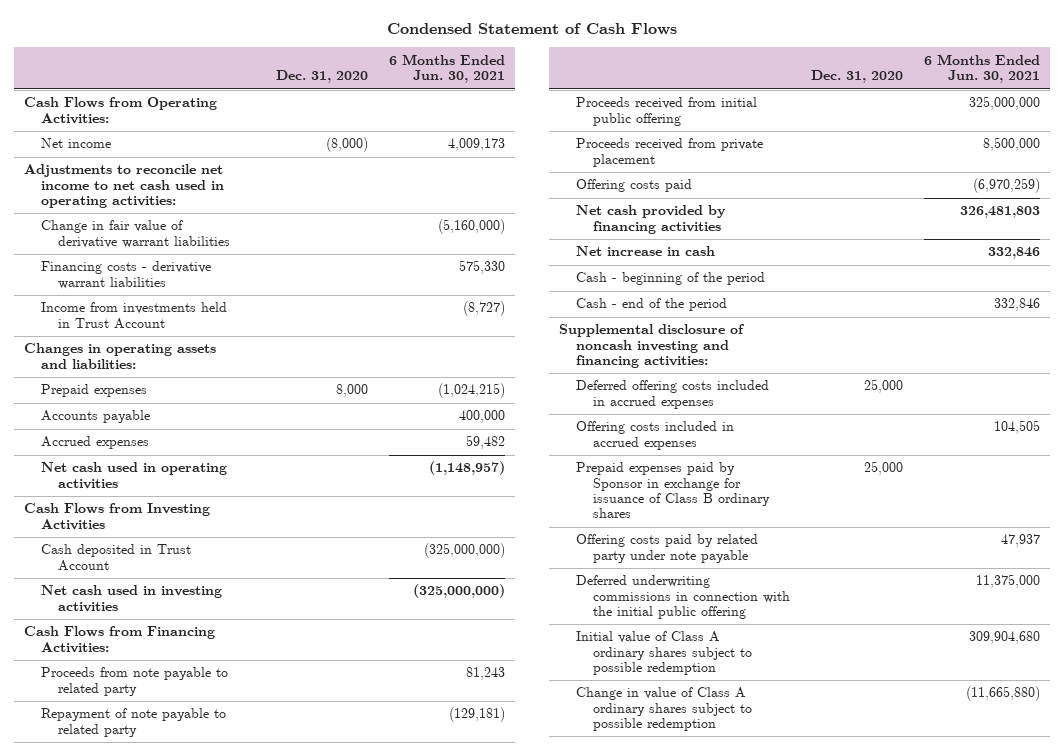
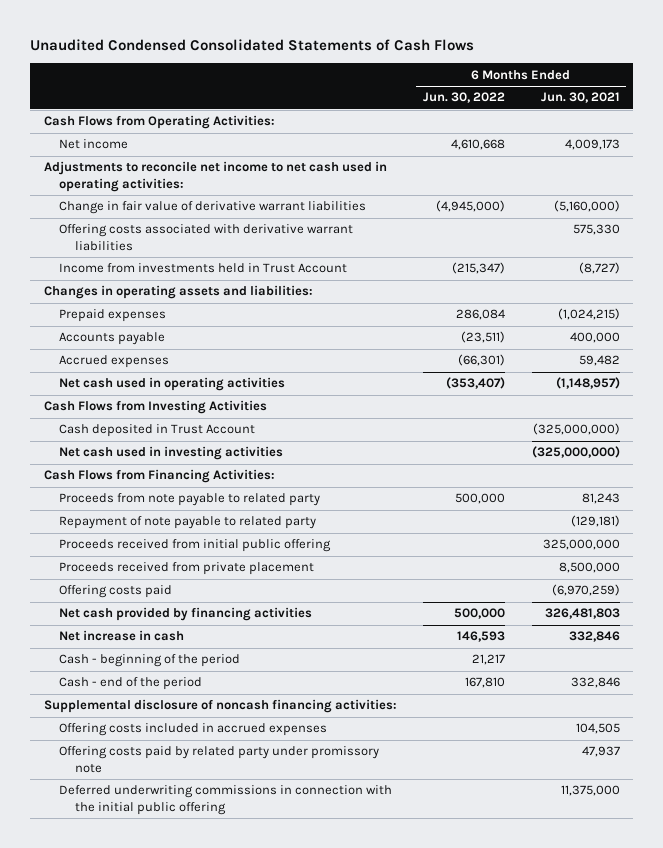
- Condensed Statement of Cash Flows
+ Unaudited Condensed Consolidated Statements of Cash Flows
- | Dec. 31, 2020 | 6 Months Ended Jun. 30, 2021
+ | 6 Months Ended Jun. 30, 2022 | 6 Months Ended Jun. 30, 2021
- Financing costs - derivative warrant liabilities | | 575,330
+ Offering costs associated with derivative warrant liabilities | | 575,330
- Supplemental disclosure of noncash investing and financing activities:
- Deferred offering costs included in accrued expenses | 25,000 |
+ Supplemental disclosure of noncash financing activities:
- Prepaid expenses paid by Sponsor in exchange for issuance of Class B ordinary shares | 25,000 |
- Offering costs paid by related party under note payable | | 47,937
+ Offering costs paid by related party under promissory note | | 47,937
- Initial value of Class A ordinary shares subject to possible redemption | | 309,904,680
- Change in value of Class A ordinary shares subject to possible redemption | | (11,665,880)

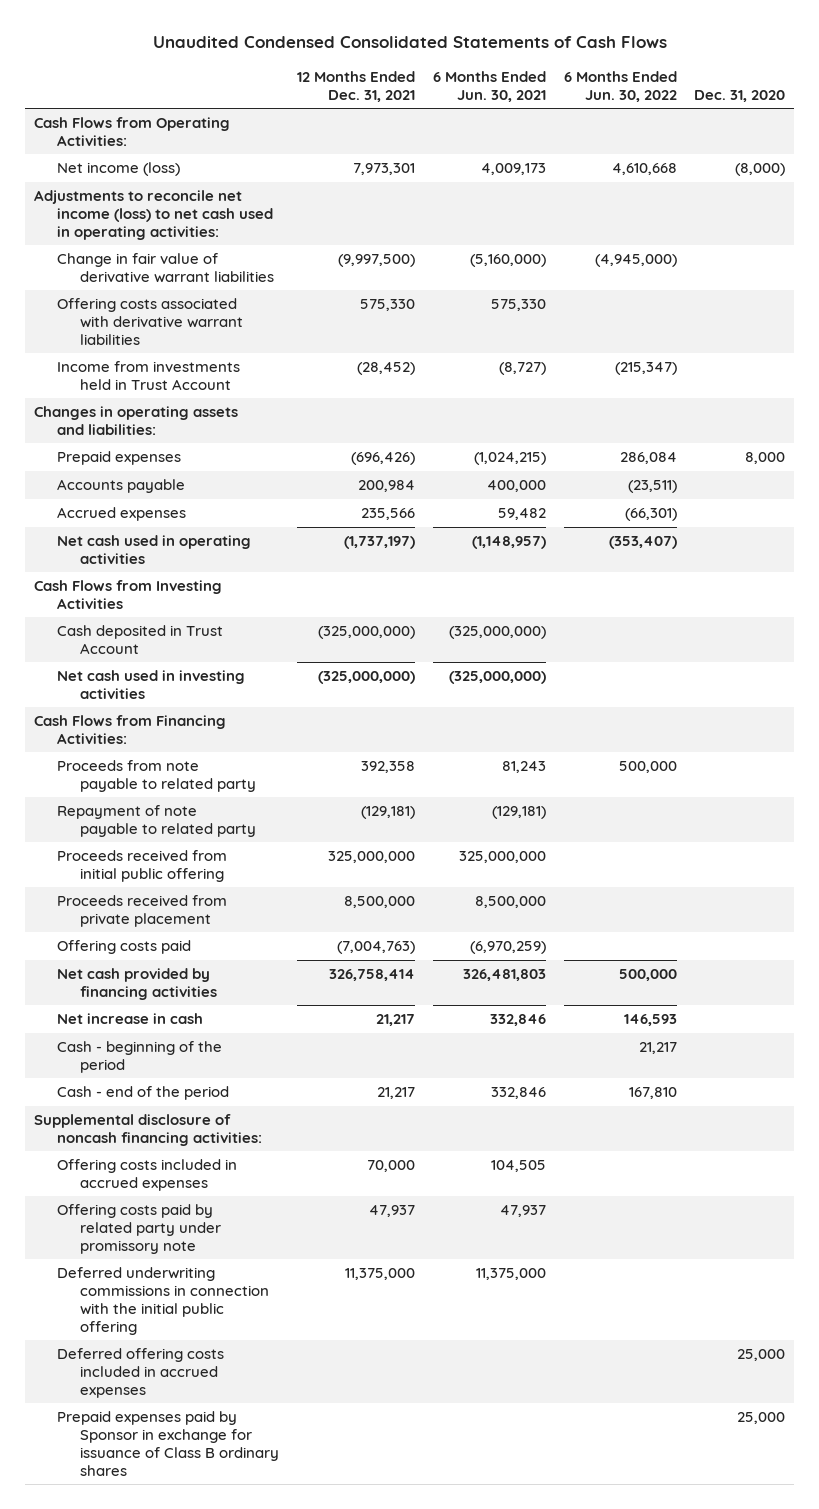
- | 6 Months Ended Jun. 30, 2022 | 6 Months Ended Jun. 30, 2021
+ | 12 Months Ended Dec. 31, 2021 | 6 Months Ended Jun. 30, 2021 | 6 Months Ended Jun. 30, 2022 | Dec. 31, 2020
- Net income | 4,610,668 | 4,009,173
- Adjustments to reconcile net income to net cash used in operating activities:
+ Net income (loss) | 7,973,301 | 4,009,173 | 4,610,668 | (8,000)
+ Adjustments to reconcile net income (loss) to net cash used in operating activities:
+ Deferred offering costs included in accrued expenses | | | | 25,000
+ Prepaid expenses paid by Sponsor in exchange for issuance of Class B ordinary shares | | | | 25,000

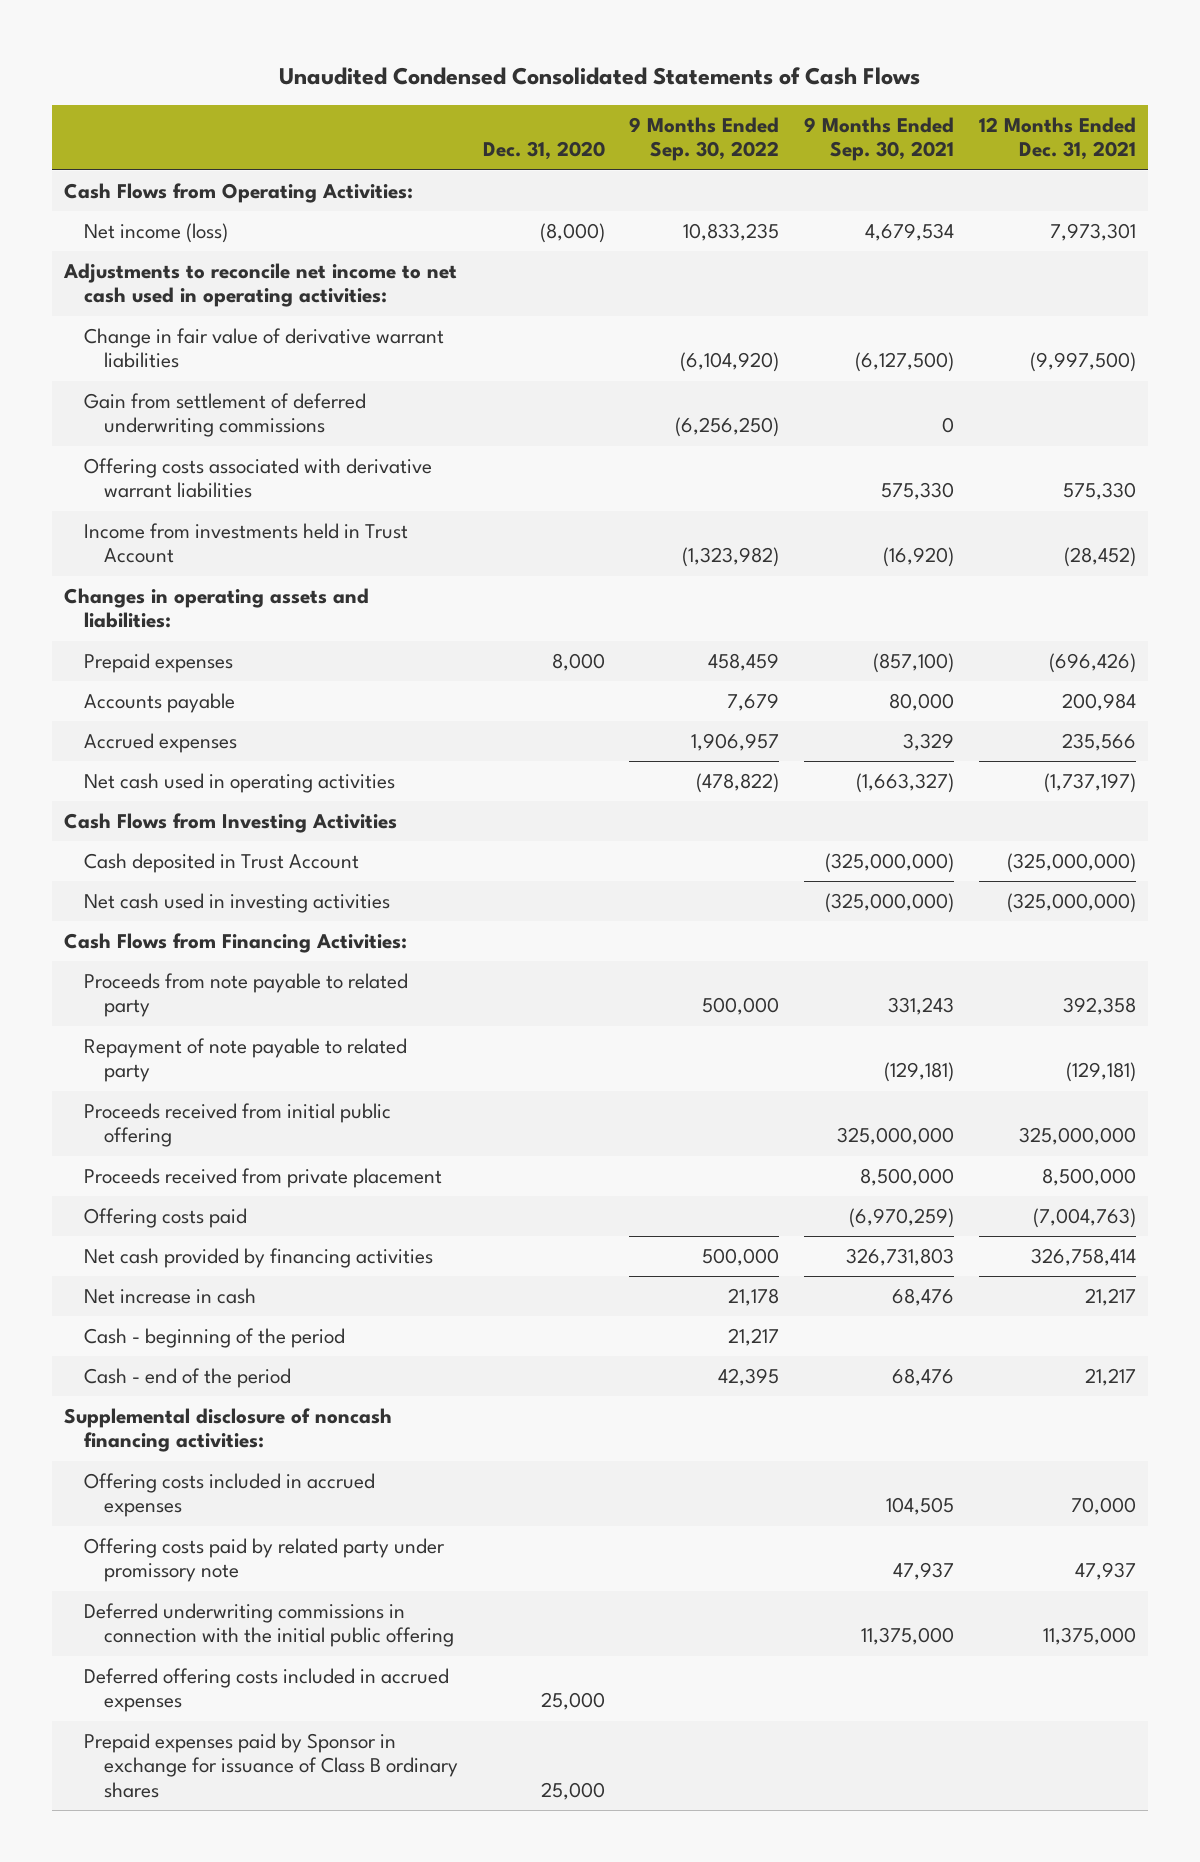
- | 12 Months Ended Dec. 31, 2021 | 6 Months Ended Jun. 30, 2021 | 6 Months Ended Jun. 30, 2022 | Dec. 31, 2020
+ | Dec. 31, 2020 | 9 Months Ended Sep. 30, 2022 | 9 Months Ended Sep. 30, 2021 | 12 Months Ended Dec. 31, 2021
- Adjustments to reconcile net income (loss) to net cash used in operating activities:
+ Adjustments to reconcile net income to net cash used in operating activities:
+ Gain from settlement of deferred underwriting commissions | | (6,256,250) | 0 |

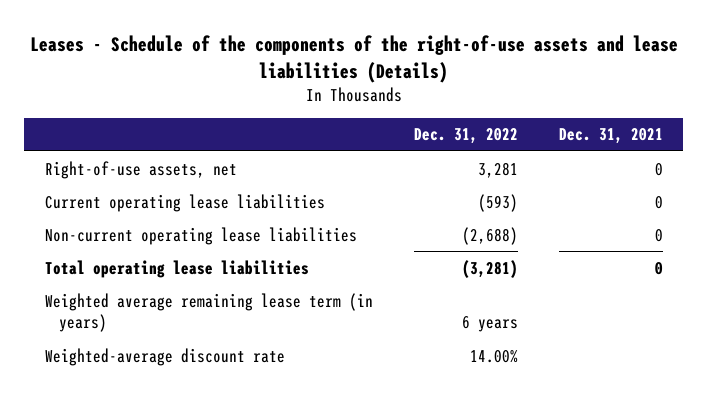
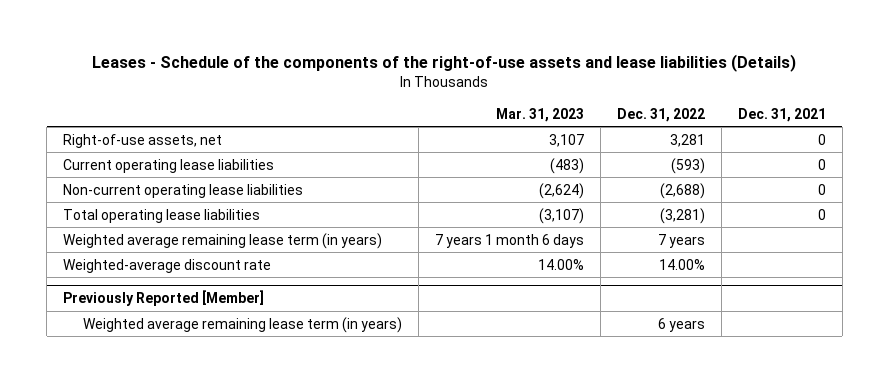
- | Dec. 31, 2022 | Dec. 31, 2021
+ | Mar. 31, 2023 | Dec. 31, 2022 | Dec. 31, 2021
- Weighted average remaining lease term (in years) | 6 years |
+ Weighted average remaining lease term (in years) | 7 years 1 month 6 days | 7 years |
+ Previously Reported [Member]
+ Weighted average remaining lease term (in years) | | 6 years |

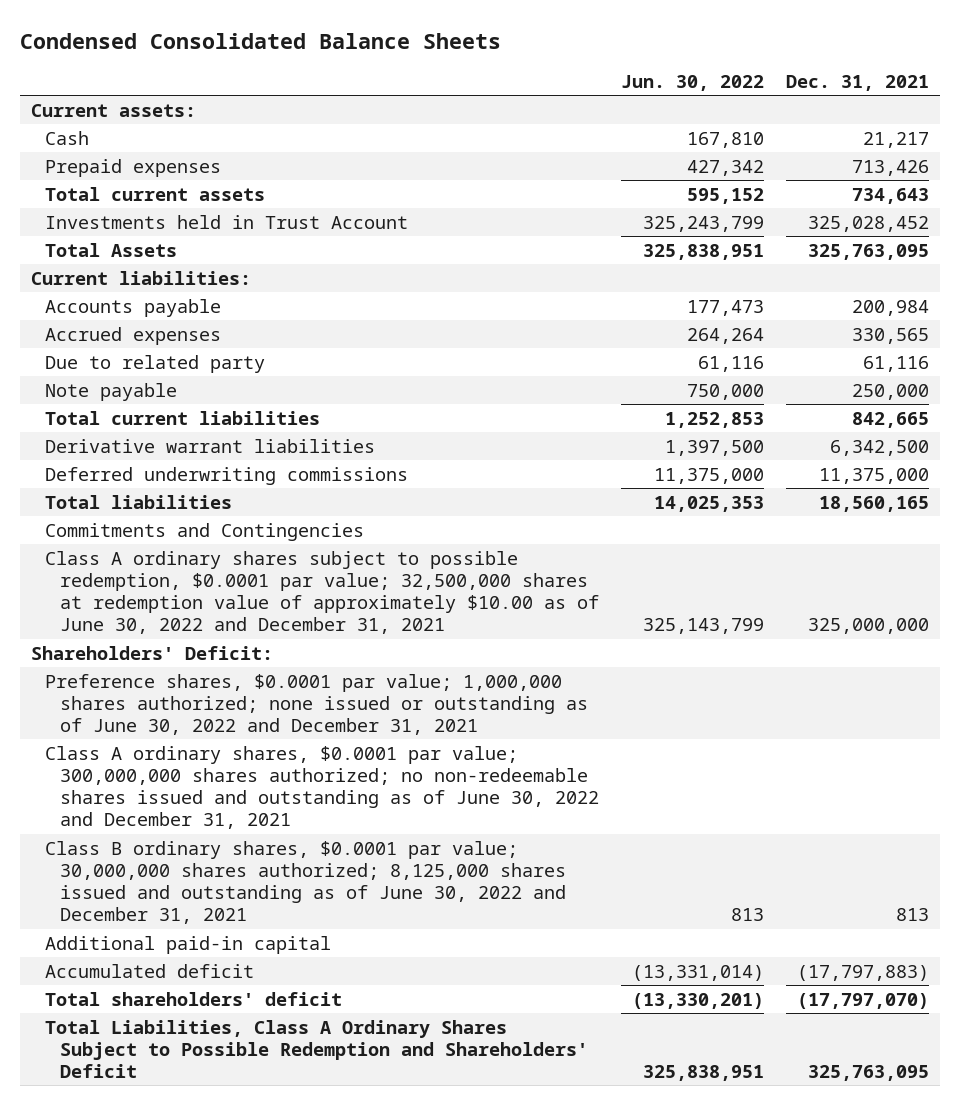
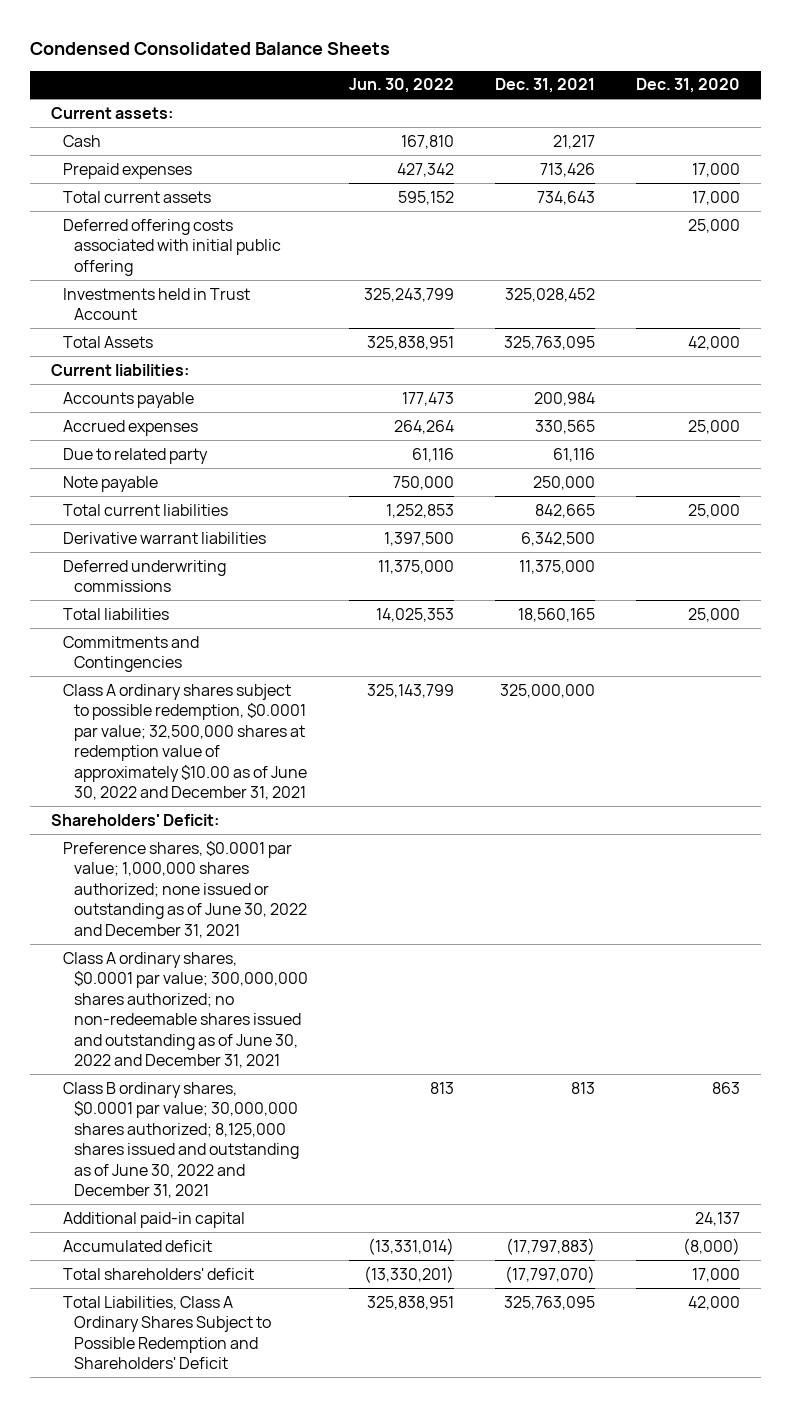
- | Jun. 30, 2022 | Dec. 31, 2021
+ | Jun. 30, 2022 | Dec. 31, 2021 | Dec. 31, 2020
+ Deferred offering costs associated with initial public offering | | | 25,000
- Preference shares, $0.0001 par value; 1,000,000 shares authorized; none issued or outstanding as of June 30, 2022 and December 31, 2021
+ Preference shares, $0.0001 par value; 1,000,000 shares authorized; none issued or outstanding as of June 30, 2022 and December 31, 2021

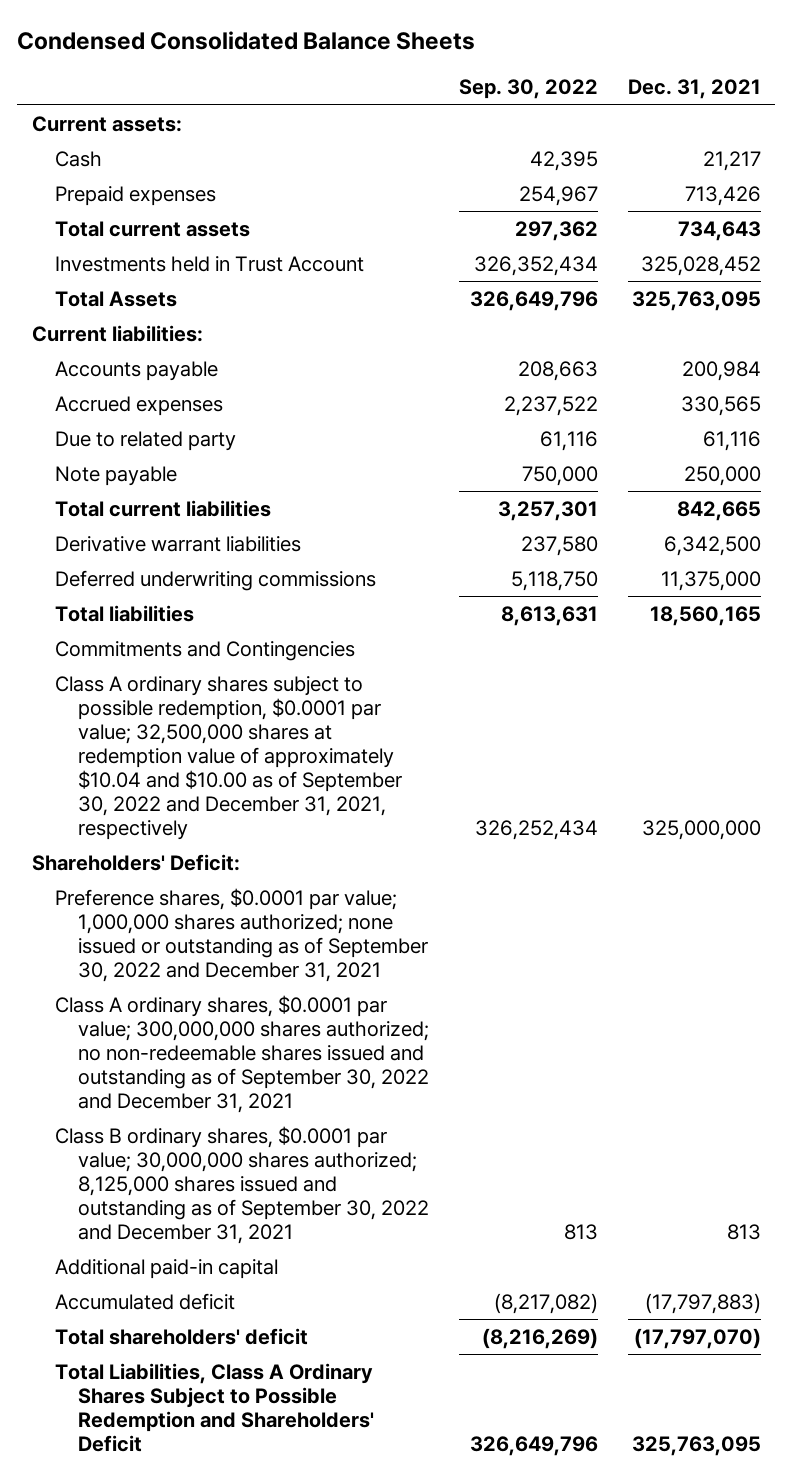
- | Jun. 30, 2022 | Dec. 31, 2021 | Dec. 31, 2020
+ | Sep. 30, 2022 | Dec. 31, 2021
- Deferred offering costs associated with initial public offering | | | 25,000
- Class A ordinary shares subject to possible redemption, $0.0001 par value; 32,500,000 shares at redemption value of approximately $10.00 as of June 30, 2022 and December 31, 2021 | 325,143,799 | 325,000,000 |
+ Class A ordinary shares subject to possible redemption, $0.0001 par value; 32,500,000 shares at redemption value of approximately $10.04 and $10.00 as of September 30, 2022 and December 31, 2021, respectively | 326,252,434 | 325,000,000
- Preference shares, $0.0001 par value; 1,000,000 shares authorized; none issued or outstanding as of June 30, 2022 and December 31, 2021
- Class A ordinary shares, $0.0001 par value; 300,000,000 shares authorized; no non-redeemable shares issued and outstanding as of June 30, 2022 and December 31, 2021
- Class B ordinary shares, $0.0001 par value; 30,000,000 shares authorized; 8,125,000 shares issued and outstanding as of June 30, 2022 and December 31, 2021 | 813 | 813 | 863
+ Preference shares, $0.0001 par value; 1,000,000 shares authorized; none issued or outstanding as of September 30, 2022 and December 31, 2021
+ Class A ordinary shares, $0.0001 par value; 300,000,000 shares authorized; no non-redeemable shares issued and outstanding as of September 30, 2022 and December 31, 2021
+ Class B ordinary shares, $0.0001 par value; 30,000,000 shares authorized; 8,125,000 shares issued and outstanding as of September 30, 2022 and December 31, 2021 | 813 | 813

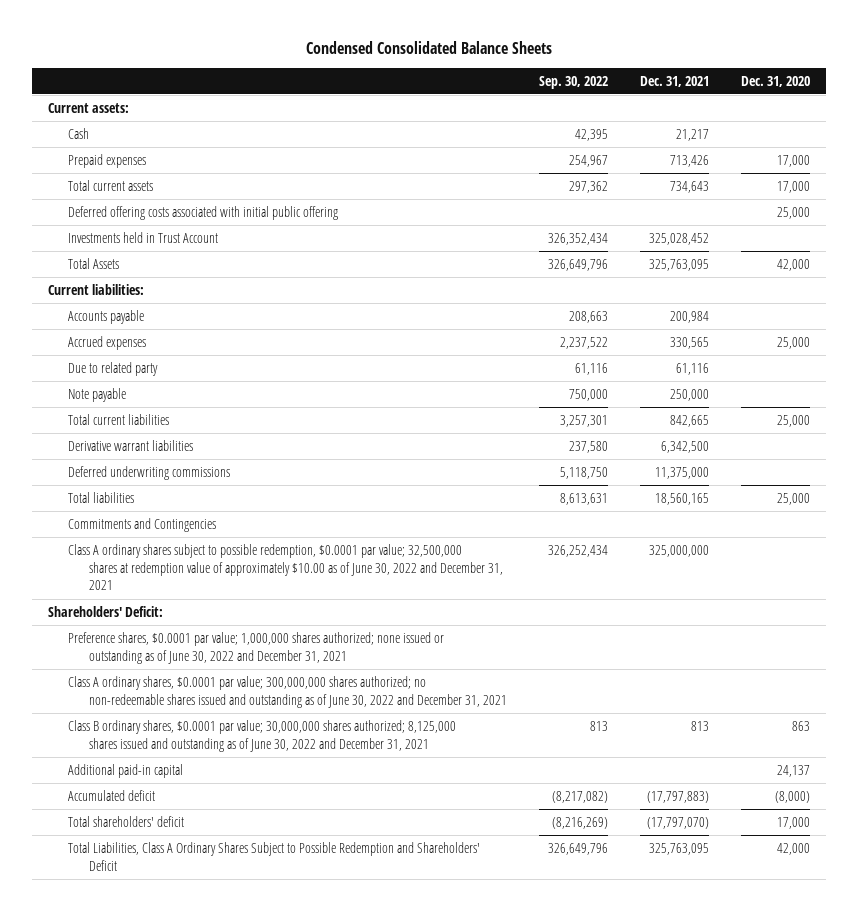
- | Sep. 30, 2022 | Dec. 31, 2021
+ | Sep. 30, 2022 | Dec. 31, 2021 | Dec. 31, 2020
+ Deferred offering costs associated with initial public offering | | | 25,000
- Class A ordinary shares subject to possible redemption, $0.0001 par value; 32,500,000 shares at redemption value of approximately $10.04 and $10.00 as of September 30, 2022 and December 31, 2021, respectively | 326,252,434 | 325,000,000
+ Class A ordinary shares subject to possible redemption, $0.0001 par value; 32,500,000 shares at redemption value of approximately $10.00 as of June 30, 2022 and December 31, 2021 | 326,252,434 | 325,000,000 |
- Preference shares, $0.0001 par value; 1,000,000 shares authorized; none issued or outstanding as of September 30, 2022 and December 31, 2021
- Class A ordinary shares, $0.0001 par value; 300,000,000 shares authorized; no non-redeemable shares issued and outstanding as of September 30, 2022 and December 31, 2021
- Class B ordinary shares, $0.0001 par value; 30,000,000 shares authorized; 8,125,000 shares issued and outstanding as of September 30, 2022 and December 31, 2021 | 813 | 813
+ Preference shares, $0.0001 par value; 1,000,000 shares authorized; none issued or outstanding as of June 30, 2022 and December 31, 2021
+ Class A ordinary shares, $0.0001 par value; 300,000,000 shares authorized; no non-redeemable shares issued and outstanding as of June 30, 2022 and December 31, 2021
+ Class B ordinary shares, $0.0001 par value; 30,000,000 shares authorized; 8,125,000 shares issued and outstanding as of June 30, 2022 and December 31, 2021 | 813 | 813 | 863

